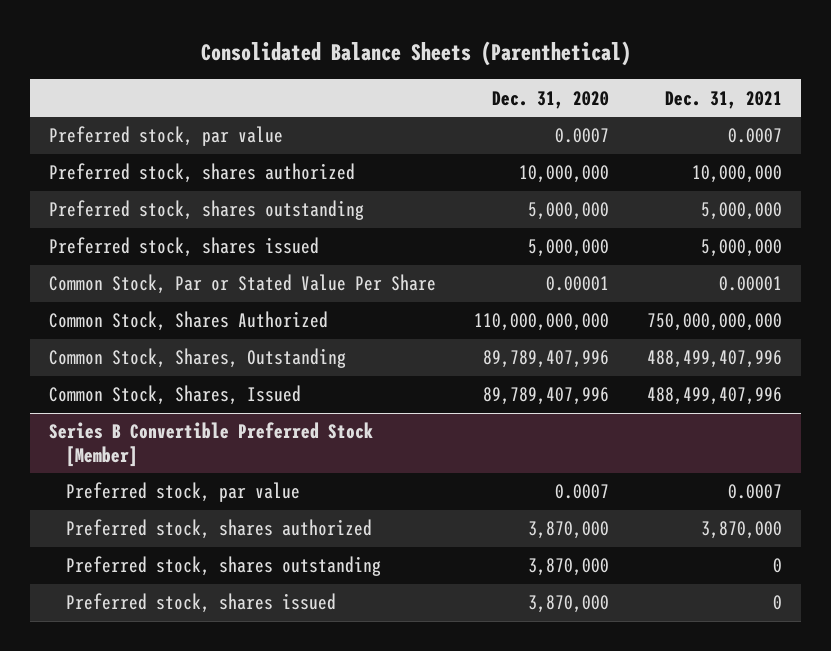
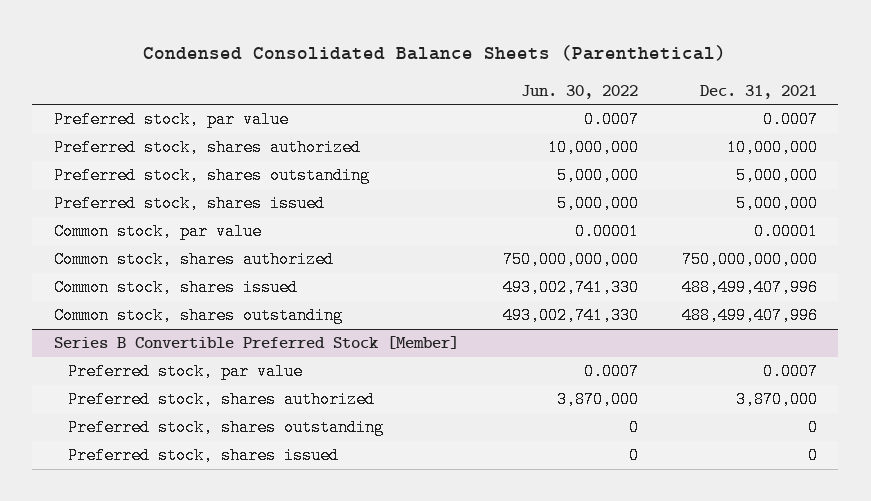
- Consolidated Balance Sheets (Parenthetical)
+ Condensed Consolidated Balance Sheets (Parenthetical)
- | Dec. 31, 2020 | Dec. 31, 2021
+ | Jun. 30, 2022 | Dec. 31, 2021
- Common Stock, Par or Stated Value Per Share | 0.00001 | 0.00001
- Common Stock, Shares Authorized | 110,000,000,000 | 750,000,000,000
- Common Stock, Shares, Outstanding | 89,789,407,996 | 488,499,407,996
- Common Stock, Shares, Issued | 89,789,407,996 | 488,499,407,996
+ Common stock, par value | 0.00001 | 0.00001
+ Common stock, shares authorized | 750,000,000,000 | 750,000,000,000
+ Common stock, shares issued | 493,002,741,330 | 488,499,407,996
+ Common stock, shares outstanding | 493,002,741,330 | 488,499,407,996

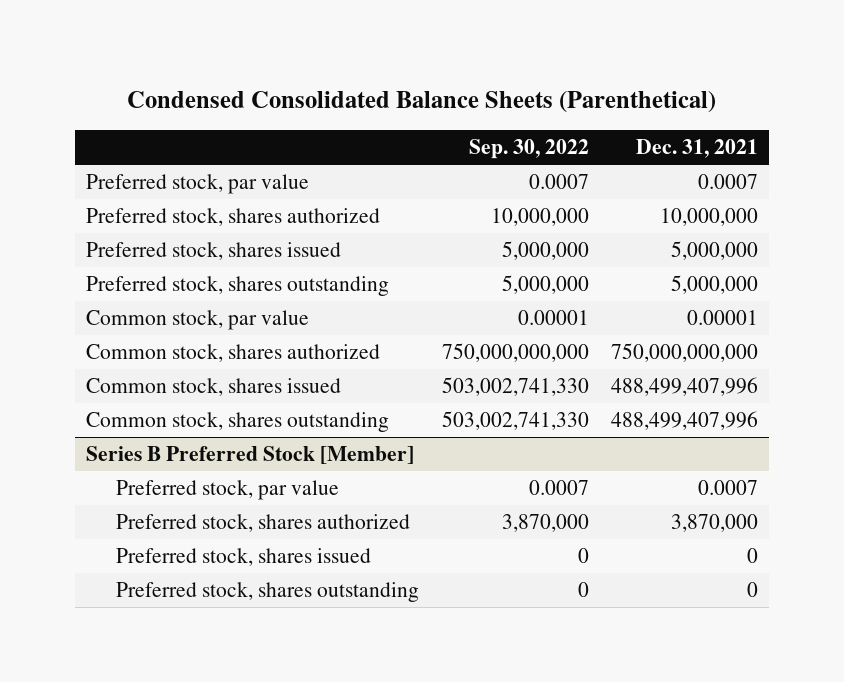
- | Jun. 30, 2022 | Dec. 31, 2021
+ | Sep. 30, 2022 | Dec. 31, 2021
moved down: Preferred stock, shares outstanding | 5,000,000 | 5,000,000
- Series B Convertible Preferred Stock [Member]
+ Series B Preferred Stock [Member]
- Preferred stock, shares outstanding | 0 | 0
+ Preferred stock, shares outstanding | 0 | 0

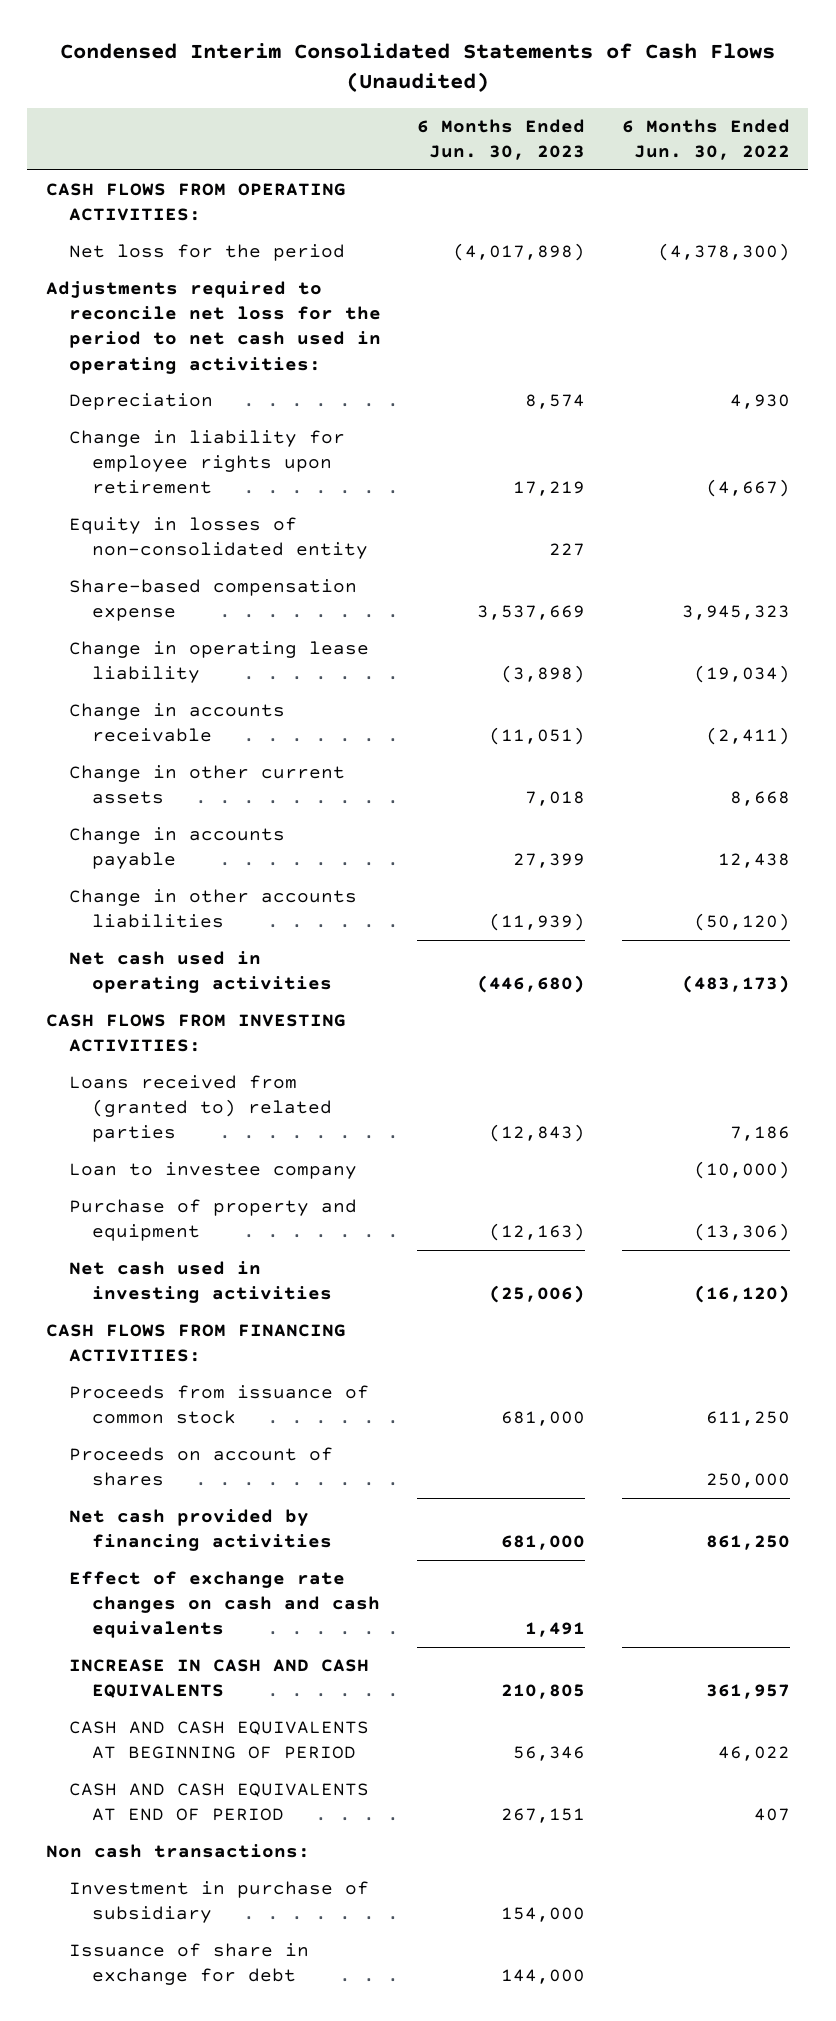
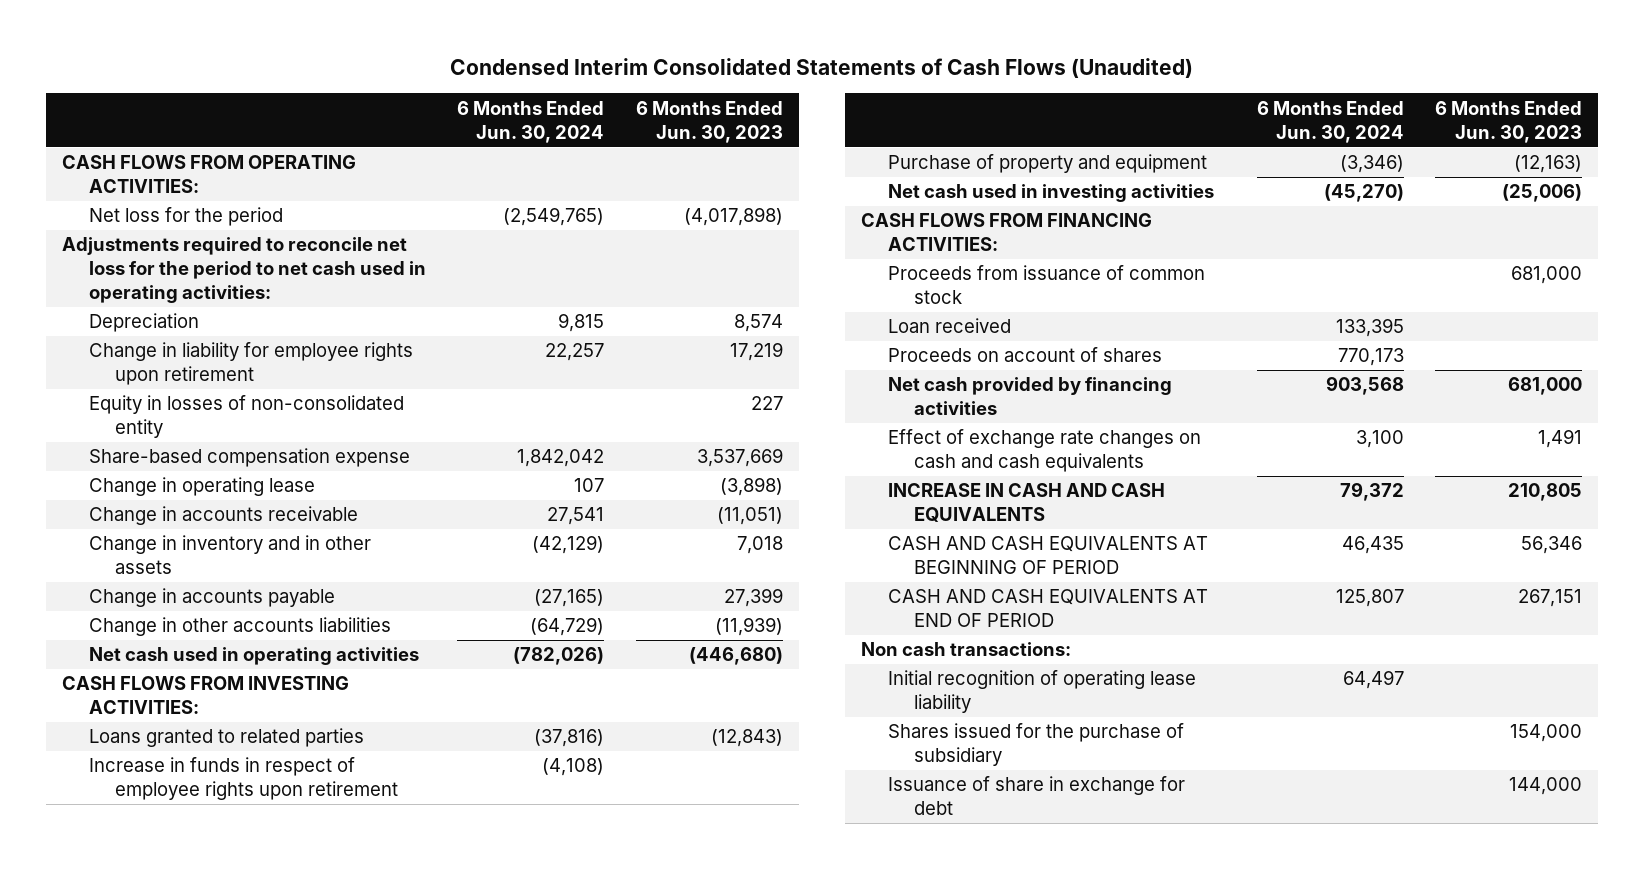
- | 6 Months Ended Jun. 30, 2023 | 6 Months Ended Jun. 30, 2022
+ | 6 Months Ended Jun. 30, 2024 | 6 Months Ended Jun. 30, 2023
- Change in operating lease liability | (3,898) | (19,034)
+ Change in operating lease | 107 | (3,898)
- Change in other current assets | 7,018 | 8,668
+ Change in inventory and in other assets | (42,129) | 7,018
- Loans received from (granted to) related parties | (12,843) | 7,186
- Loan to investee company | | (10,000)
+ Loans granted to related parties | (37,816) | (12,843)
+ Increase in funds in respect of employee rights upon retirement | (4,108) |
+ Loan received | 133,395 |
- Investment in purchase of subsidiary | 154,000 |
+ Initial recognition of operating lease liability | 64,497 |
+ Shares issued for the purchase of subsidiary | | 154,000

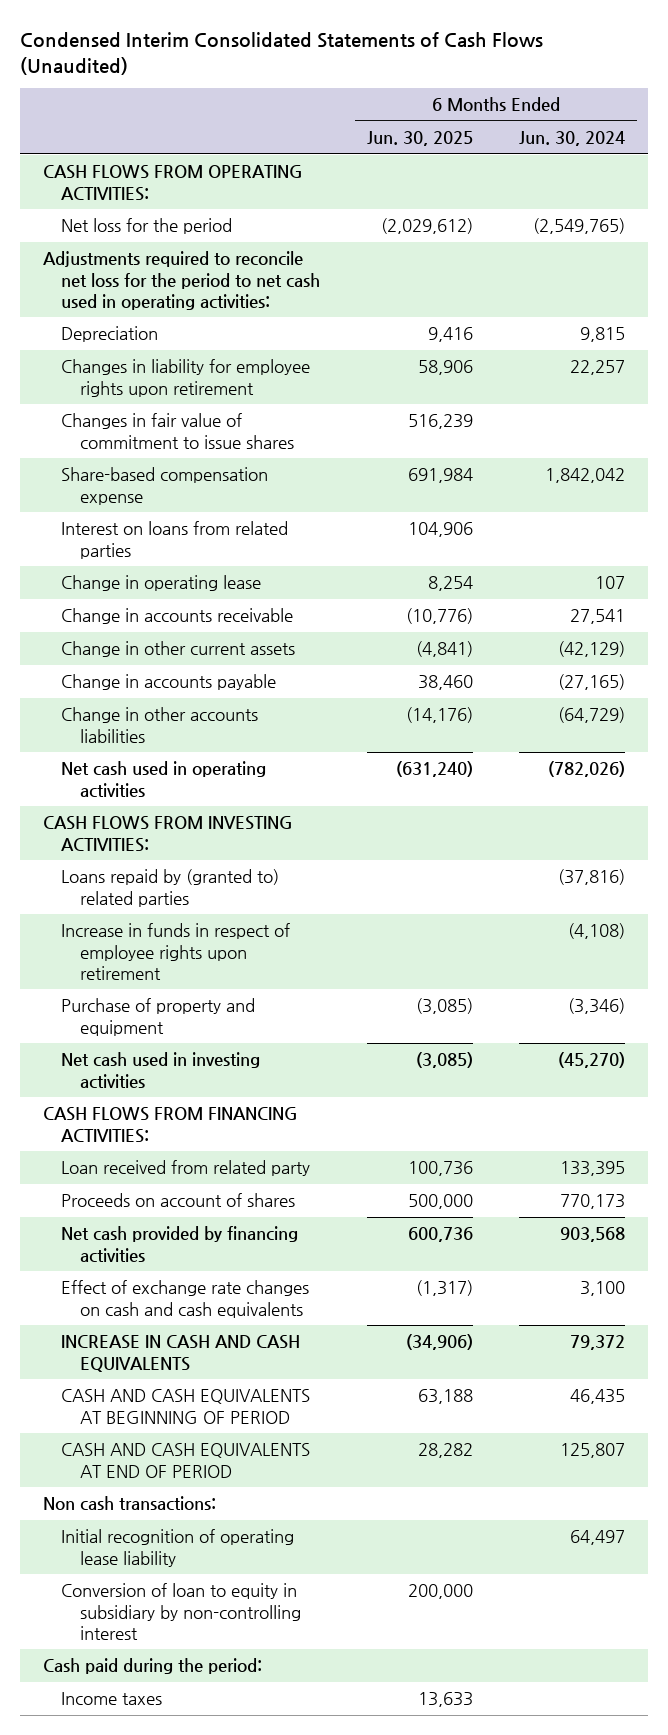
- | 6 Months Ended Jun. 30, 2024 | 6 Months Ended Jun. 30, 2023
+ | 6 Months Ended Jun. 30, 2025 | 6 Months Ended Jun. 30, 2024
- Change in liability for employee rights upon retirement | 22,257 | 17,219
- Equity in losses of non-consolidated entity | | 227
+ Changes in liability for employee rights upon retirement | 58,906 | 22,257
+ Changes in fair value of commitment to issue shares | 516,239 |
+ Interest on loans from related parties | 104,906 |
- Change in inventory and in other assets | (42,129) | 7,018
+ Change in other current assets | (4,841) | (42,129)
- Loans granted to related parties | (37,816) | (12,843)
+ Loans repaid by (granted to) related parties | | (37,816)
- Proceeds from issuance of common stock | | 681,000
- Loan received | 133,395 |
+ Loan received from related party | 100,736 | 133,395
- Shares issued for the purchase of subsidiary | | 154,000
- Issuance of share in exchange for debt | | 144,000
+ Conversion of loan to equity in subsidiary by non-controlling interest | 200,000 |
+ Cash paid during the period:
+ Income taxes | 13,633 |

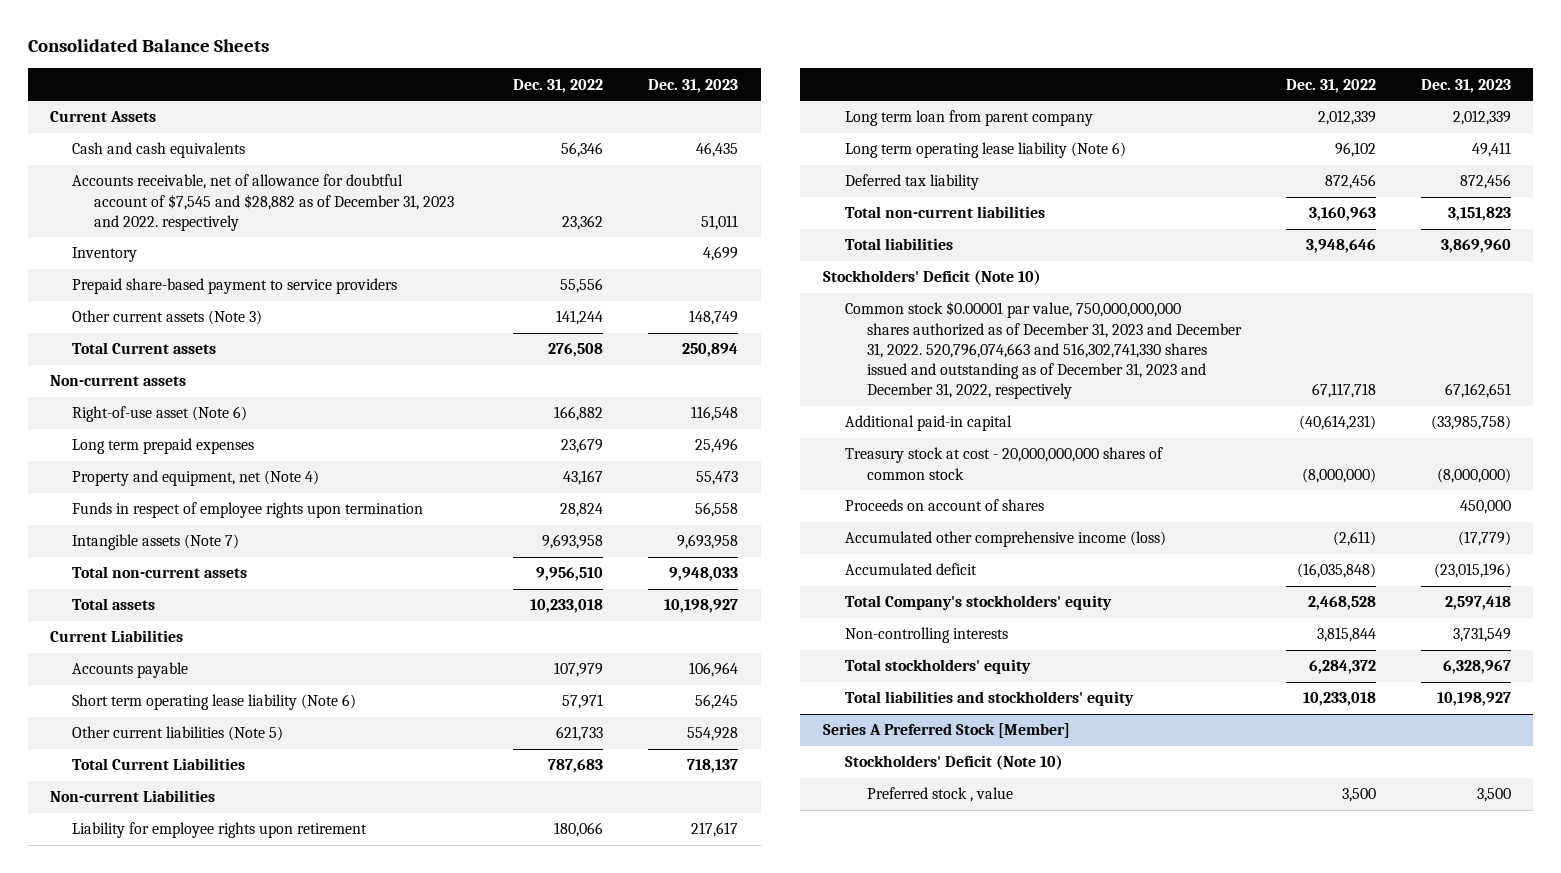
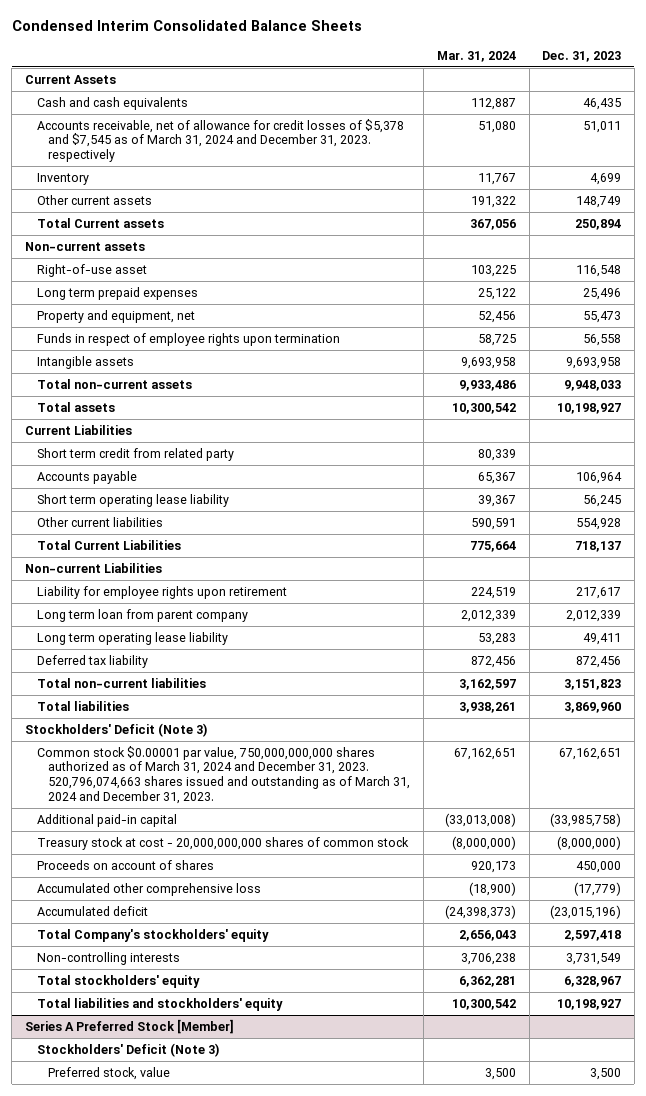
- Consolidated Balance Sheets
+ Condensed Interim Consolidated Balance Sheets
- | Dec. 31, 2022 | Dec. 31, 2023
+ | Mar. 31, 2024 | Dec. 31, 2023
- Accounts receivable, net of allowance for doubtful account of $7,545 and $28,882 as of December 31, 2023 and 2022. respectively | 23,362 | 51,011
+ Accounts receivable, net of allowance for credit losses of $5,378 and $7,545 as of March 31, 2024 and December 31, 2023. respectively | 51,080 | 51,011
- Prepaid share-based payment to service providers | 55,556 |
- Other current assets (Note 3) | 141,244 | 148,749
+ Other current assets | 191,322 | 148,749
- Right-of-use asset (Note 6) | 166,882 | 116,548
+ Right-of-use asset | 103,225 | 116,548
- Property and equipment, net (Note 4) | 43,167 | 55,473
+ Property and equipment, net | 52,456 | 55,473
- Intangible assets (Note 7) | 9,693,958 | 9,693,958
+ Intangible assets | 9,693,958 | 9,693,958
+ Short term credit from related party | 80,339 |
- Short term operating lease liability (Note 6) | 57,971 | 56,245
- Other current liabilities (Note 5) | 621,733 | 554,928
+ Short term operating lease liability | 39,367 | 56,245
+ Other current liabilities | 590,591 | 554,928
- Long term operating lease liability (Note 6) | 96,102 | 49,411
+ Long term operating lease liability | 53,283 | 49,411
- Stockholders' Deficit (Note 10)
- Common stock $0.00001 par value, 750,000,000,000 shares authorized as of December 31, 2023 and December 31, 2022. 520,796,074,663 and 516,302,741,330 shares issued and outstanding as of December 31, 2023 and December 31, 2022, respectively | 67,117,718 | 67,162,651
+ Stockholders' Deficit (Note 3)
+ Common stock $0.00001 par value, 750,000,000,000 shares authorized as of March 31, 2024 and December 31, 2023. 520,796,074,663 shares issued and outstanding as of March 31, 2024 and December 31, 2023. | 67,162,651 | 67,162,651
- Accumulated other comprehensive income (loss) | (2,611) | (17,779)
+ Accumulated other comprehensive loss | (18,900) | (17,779)
@ Series A Preferred Stock [Member]
- Stockholders' Deficit (Note 10)
- Preferred stock , value | 3,500 | 3,500
+ Stockholders' Deficit (Note 3)
+ Preferred stock, value | 3,500 | 3,500

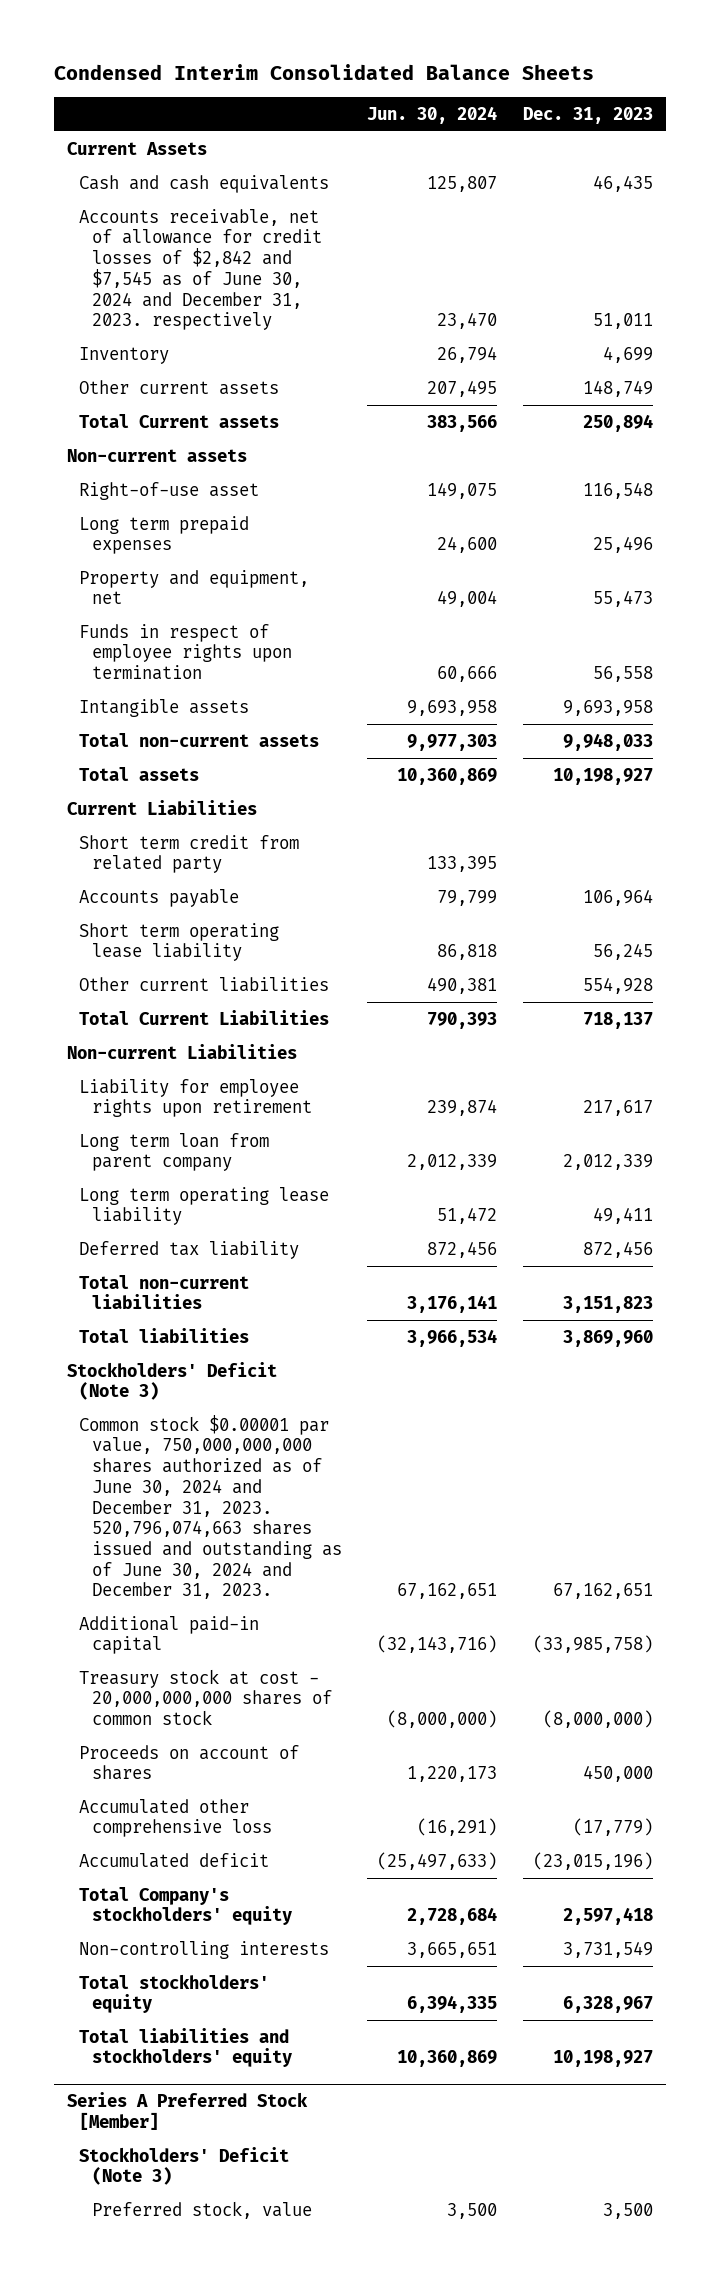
- | Mar. 31, 2024 | Dec. 31, 2023
+ | Jun. 30, 2024 | Dec. 31, 2023
- Accounts receivable, net of allowance for credit losses of $5,378 and $7,545 as of March 31, 2024 and December 31, 2023. respectively | 51,080 | 51,011
+ Accounts receivable, net of allowance for credit losses of $2,842 and $7,545 as of June 30, 2024 and December 31, 2023. respectively | 23,470 | 51,011
- Common stock $0.00001 par value, 750,000,000,000 shares authorized as of March 31, 2024 and December 31, 2023. 520,796,074,663 shares issued and outstanding as of March 31, 2024 and December 31, 2023. | 67,162,651 | 67,162,651
+ Common stock $0.00001 par value, 750,000,000,000 shares authorized as of June 30, 2024 and December 31, 2023. 520,796,074,663 shares issued and outstanding as of June 30, 2024 and December 31, 2023. | 67,162,651 | 67,162,651

